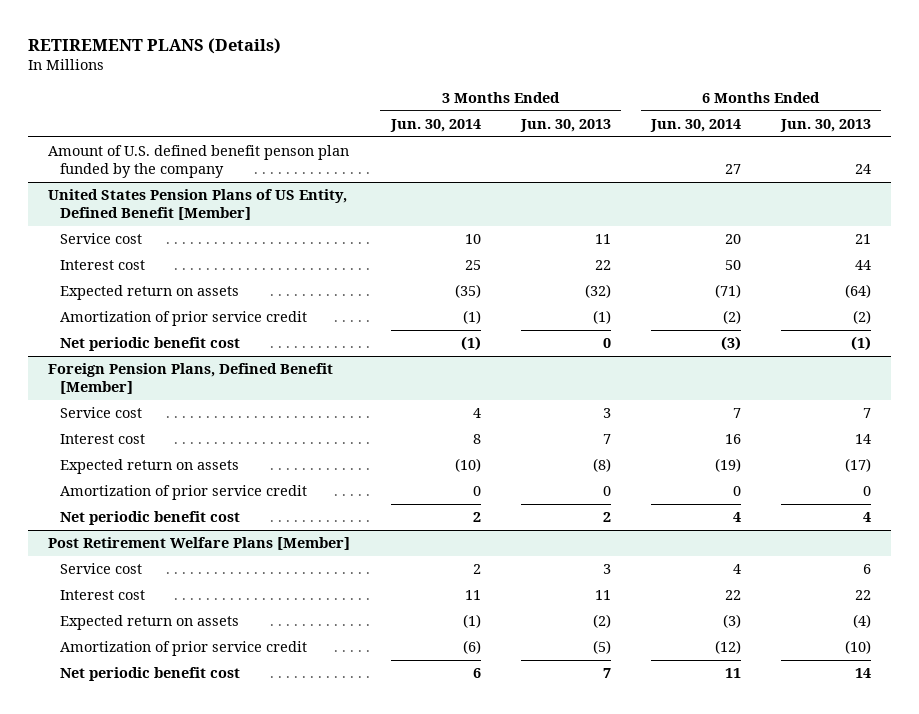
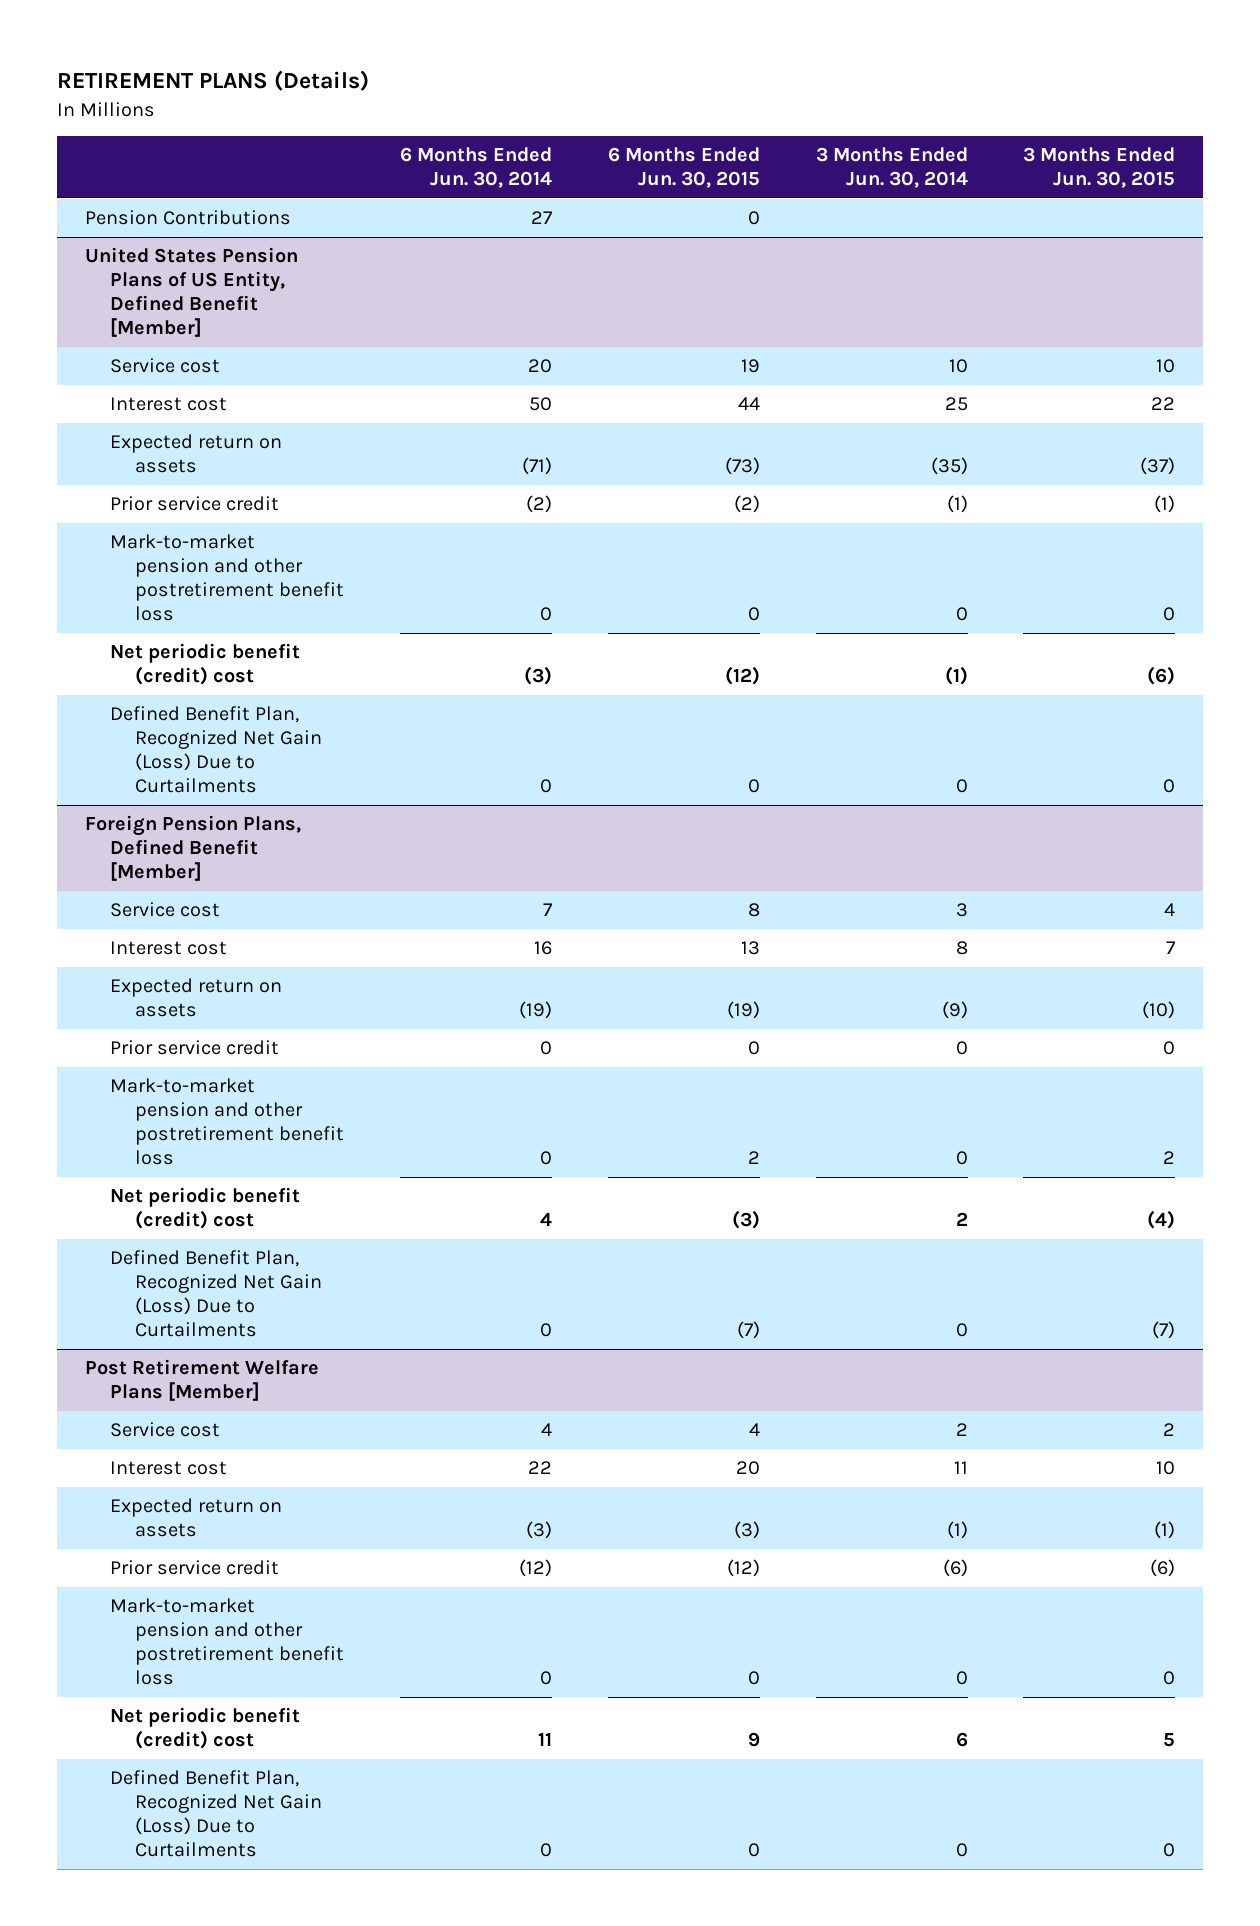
- | 3 Months Ended Jun. 30, 2014 | 3 Months Ended Jun. 30, 2013 | 6 Months Ended Jun. 30, 2014 | 6 Months Ended Jun. 30, 2013
+ | 6 Months Ended Jun. 30, 2014 | 6 Months Ended Jun. 30, 2015 | 3 Months Ended Jun. 30, 2014 | 3 Months Ended Jun. 30, 2015
- Amount of U.S. defined benefit penson plan funded by the company | | | 27 | 24
+ Pension Contributions | 27 | 0 | |
@ United States Pension Plans of US Entity, Defined Benefit [Member]
- Amortization of prior service credit | (1) | (1) | (2) | (2)
- Net periodic benefit cost | (1) | 0 | (3) | (1)
+ Prior service credit | (2) | (2) | (1) | (1)
+ Mark-to-market pension and other postretirement benefit loss | 0 | 0 | 0 | 0
+ Net periodic benefit (credit) cost | (3) | (12) | (1) | (6)
+ Defined Benefit Plan, Recognized Net Gain (Loss) Due to Curtailments | 0 | 0 | 0 | 0
@ Foreign Pension Plans, Defined Benefit [Member]
- Service cost | 4 | 3 | 7 | 7
+ Service cost | 7 | 8 | 3 | 4
- Expected return on assets | (10) | (8) | (19) | (17)
- Amortization of prior service credit | 0 | 0 | 0 | 0
- Net periodic benefit cost | 2 | 2 | 4 | 4
+ Expected return on assets | (19) | (19) | (9) | (10)
+ Prior service credit | 0 | 0 | 0 | 0
+ Mark-to-market pension and other postretirement benefit loss | 0 | 2 | 0 | 2
+ Net periodic benefit (credit) cost | 4 | (3) | 2 | (4)
+ Defined Benefit Plan, Recognized Net Gain (Loss) Due to Curtailments | 0 | (7) | 0 | (7)
@ Post Retirement Welfare Plans [Member]
- Amortization of prior service credit | (6) | (5) | (12) | (10)
- Net periodic benefit cost | 6 | 7 | 11 | 14
+ Prior service credit | (12) | (12) | (6) | (6)
+ Mark-to-market pension and other postretirement benefit loss | 0 | 0 | 0 | 0
+ Net periodic benefit (credit) cost | 11 | 9 | 6 | 5
+ Defined Benefit Plan, Recognized Net Gain (Loss) Due to Curtailments | 0 | 0 | 0 | 0

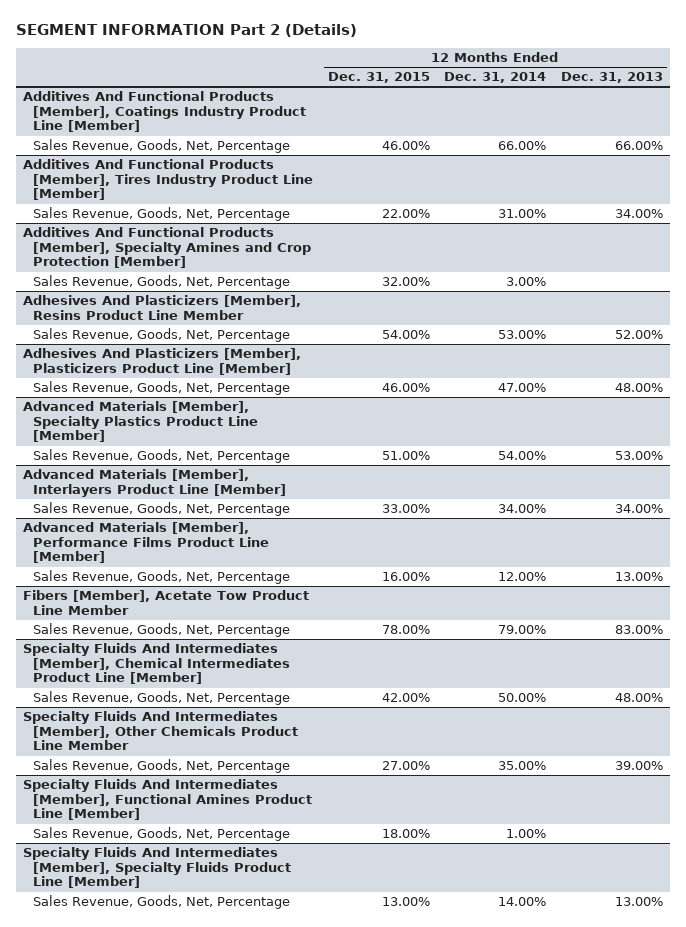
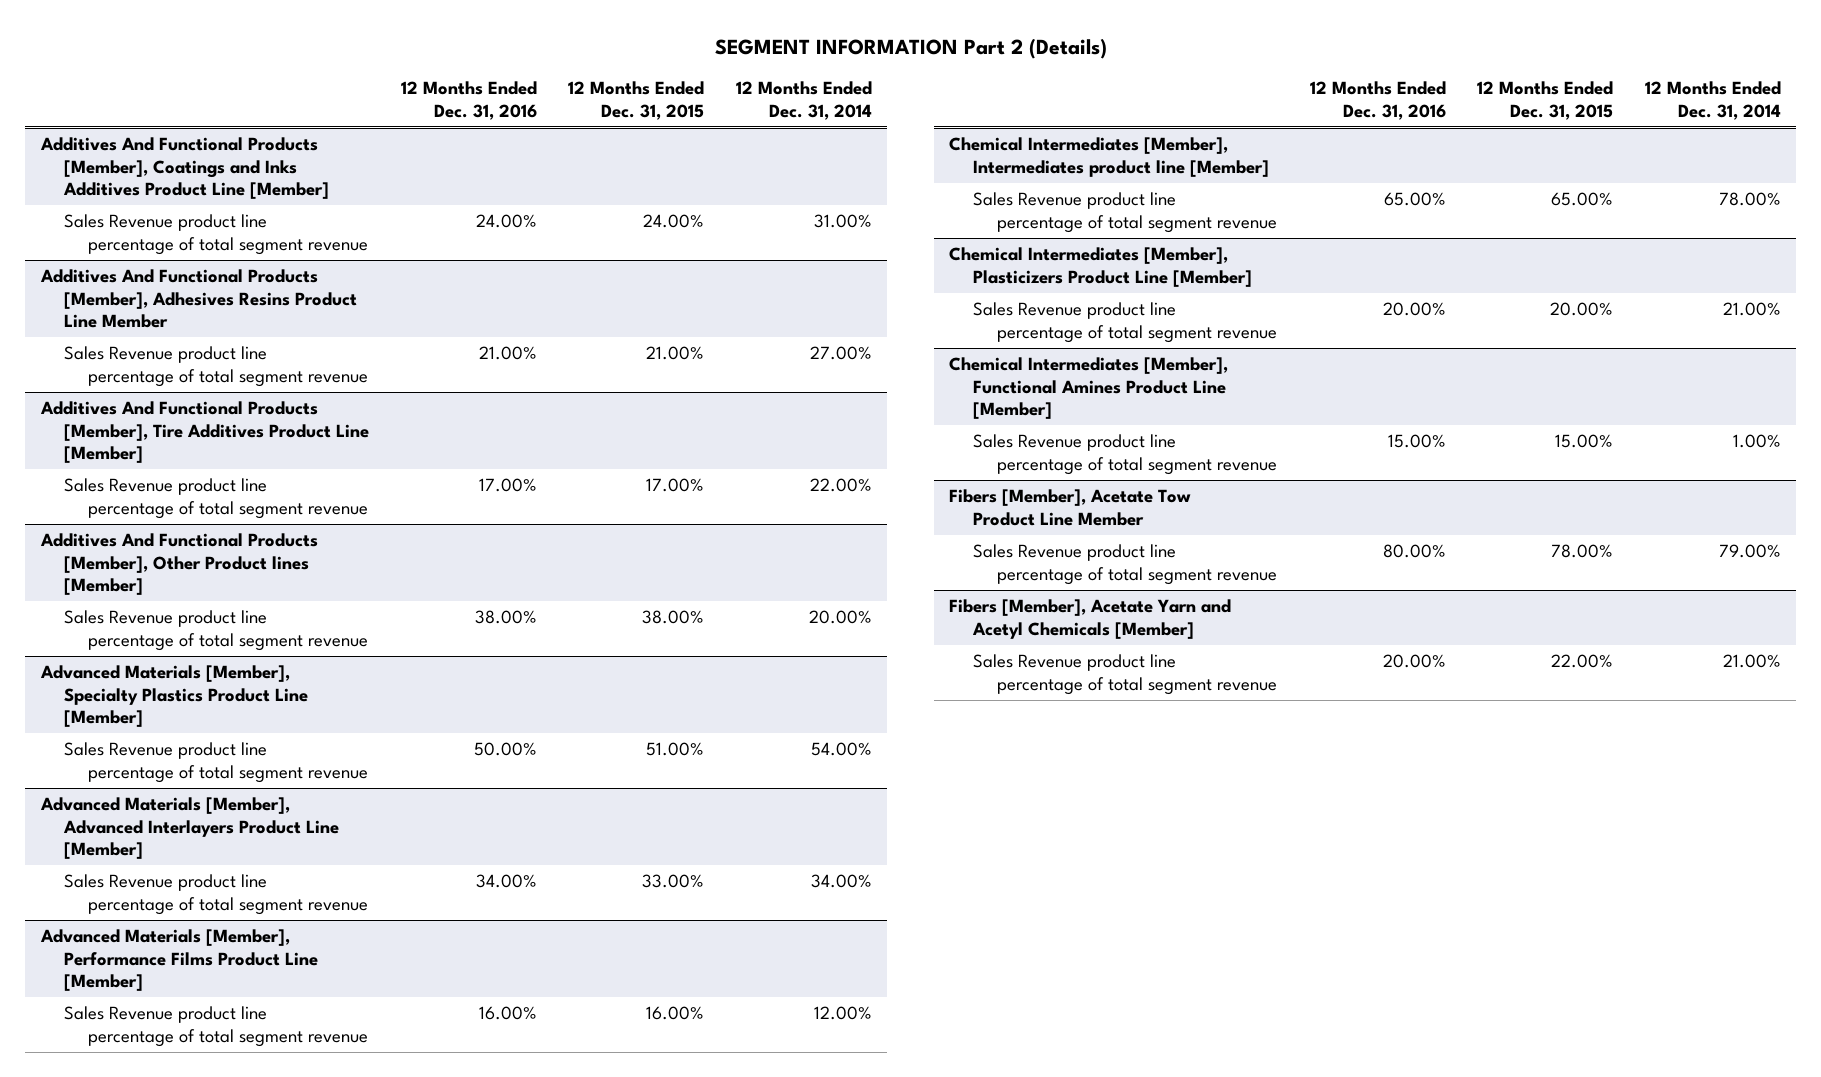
- | 12 Months Ended Dec. 31, 2015 | 12 Months Ended Dec. 31, 2014 | 12 Months Ended Dec. 31, 2013
+ | 12 Months Ended Dec. 31, 2016 | 12 Months Ended Dec. 31, 2015 | 12 Months Ended Dec. 31, 2014
- Additives And Functional Products [Member], Coatings Industry Product Line [Member]
- Sales Revenue, Goods, Net, Percentage | 46.00% | 66.00% | 66.00%
- Additives And Functional Products [Member], Tires Industry Product Line [Member]
- Sales Revenue, Goods, Net, Percentage | 22.00% | 31.00% | 34.00%
- Additives And Functional Products [Member], Specialty Amines and Crop Protection [Member]
- Sales Revenue, Goods, Net, Percentage | 32.00% | 3.00% |
- Adhesives And Plasticizers [Member], Resins Product Line Member
- Sales Revenue, Goods, Net, Percentage | 54.00% | 53.00% | 52.00%
- Adhesives And Plasticizers [Member], Plasticizers Product Line [Member]
- Sales Revenue, Goods, Net, Percentage | 46.00% | 47.00% | 48.00%
+ Additives And Functional Products [Member], Coatings and Inks Additives Product Line [Member]
+ Sales Revenue product line percentage of total segment revenue | 24.00% | 24.00% | 31.00%
+ Additives And Functional Products [Member], Adhesives Resins Product Line Member
+ Sales Revenue product line percentage of total segment revenue | 21.00% | 21.00% | 27.00%
+ Additives And Functional Products [Member], Tire Additives Product Line [Member]
+ Sales Revenue product line percentage of total segment revenue | 17.00% | 17.00% | 22.00%
+ Additives And Functional Products [Member], Other Product lines [Member]
+ Sales Revenue product line percentage of total segment revenue | 38.00% | 38.00% | 20.00%
@ Advanced Materials [Member], Specialty Plastics Product Line [Member]
- Sales Revenue, Goods, Net, Percentage | 51.00% | 54.00% | 53.00%
- Advanced Materials [Member], Interlayers Product Line [Member]
- Sales Revenue, Goods, Net, Percentage | 33.00% | 34.00% | 34.00%
@ Advanced Materials [Member], Specialty Plastics Product Line [Member]
+ Sales Revenue product line percentage of total segment revenue | 50.00% | 51.00% | 54.00%
+ Advanced Materials [Member], Advanced Interlayers Product Line [Member]
+ Sales Revenue product line percentage of total segment revenue | 34.00% | 33.00% | 34.00%
@ Advanced Materials [Member], Performance Films Product Line [Member]
- Sales Revenue, Goods, Net, Percentage | 16.00% | 12.00% | 13.00%
+ Sales Revenue product line percentage of total segment revenue | 16.00% | 16.00% | 12.00%
+ Chemical Intermediates [Member], Intermediates product line [Member]
+ Sales Revenue product line percentage of total segment revenue | 65.00% | 65.00% | 78.00%
+ Chemical Intermediates [Member], Plasticizers Product Line [Member]
+ Sales Revenue product line percentage of total segment revenue | 20.00% | 20.00% | 21.00%
+ Chemical Intermediates [Member], Functional Amines Product Line [Member]
+ Sales Revenue product line percentage of total segment revenue | 15.00% | 15.00% | 1.00%
@ Fibers [Member], Acetate Tow Product Line Member
- Sales Revenue, Goods, Net, Percentage | 78.00% | 79.00% | 83.00%
- Specialty Fluids And Intermediates [Member], Chemical Intermediates Product Line [Member]
- Sales Revenue, Goods, Net, Percentage | 42.00% | 50.00% | 48.00%
- Specialty Fluids And Intermediates [Member], Other Chemicals Product Line Member
- Sales Revenue, Goods, Net, Percentage | 27.00% | 35.00% | 39.00%
- Specialty Fluids And Intermediates [Member], Functional Amines Product Line [Member]
- Sales Revenue, Goods, Net, Percentage | 18.00% | 1.00% |
- Specialty Fluids And Intermediates [Member], Specialty Fluids Product Line [Member]
- Sales Revenue, Goods, Net, Percentage | 13.00% | 14.00% | 13.00%
@ Fibers [Member], Acetate Tow Product Line Member
+ Sales Revenue product line percentage of total segment revenue | 80.00% | 78.00% | 79.00%
+ Fibers [Member], Acetate Yarn and Acetyl Chemicals [Member]
+ Sales Revenue product line percentage of total segment revenue | 20.00% | 22.00% | 21.00%

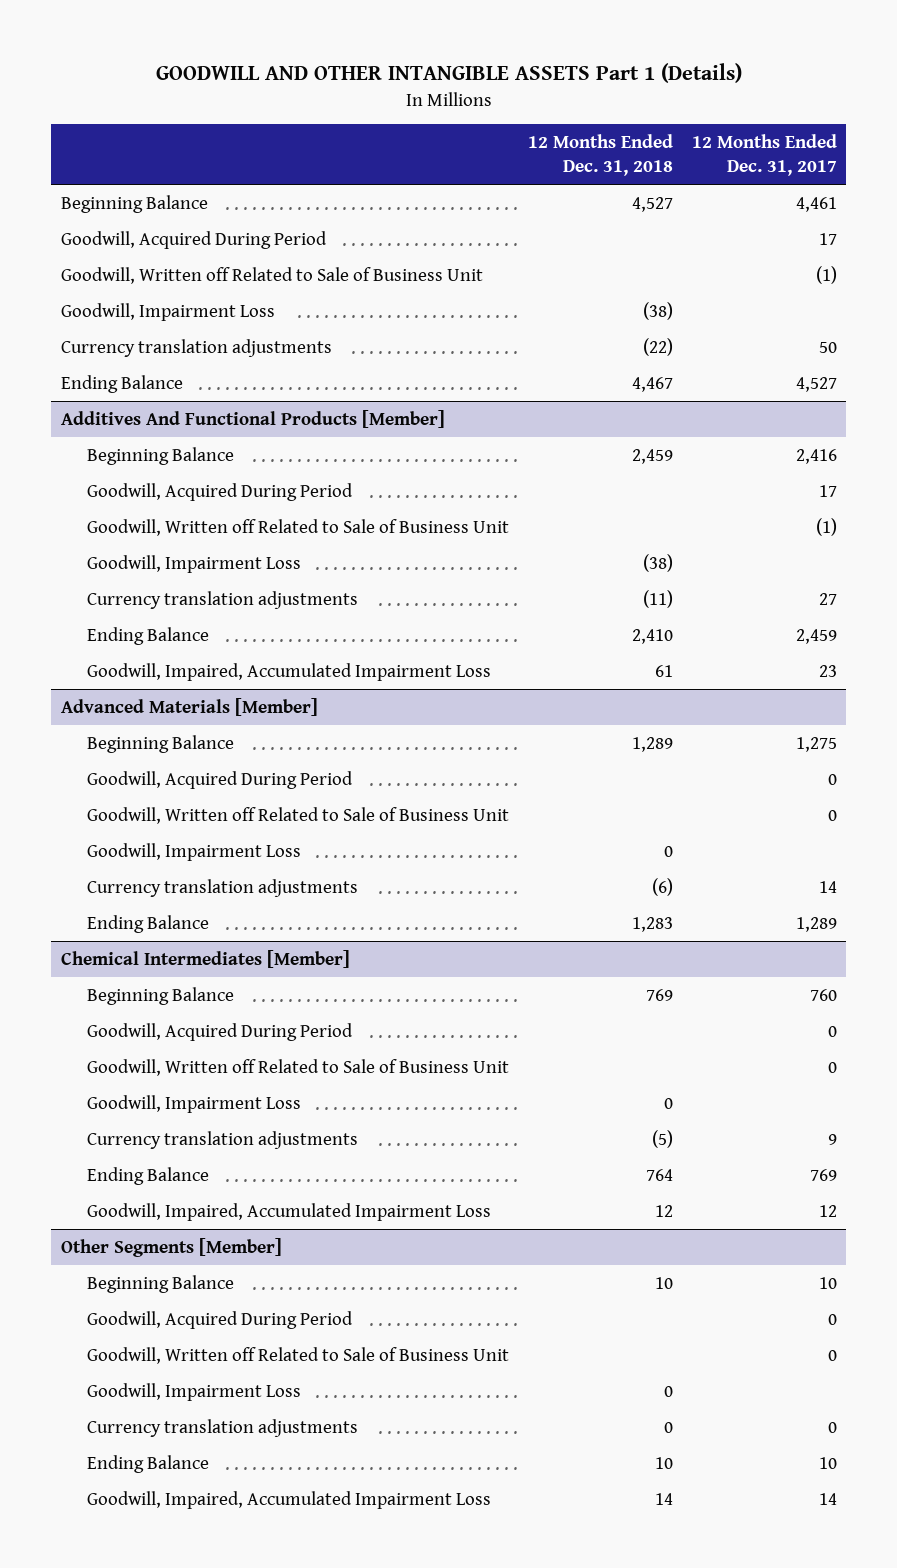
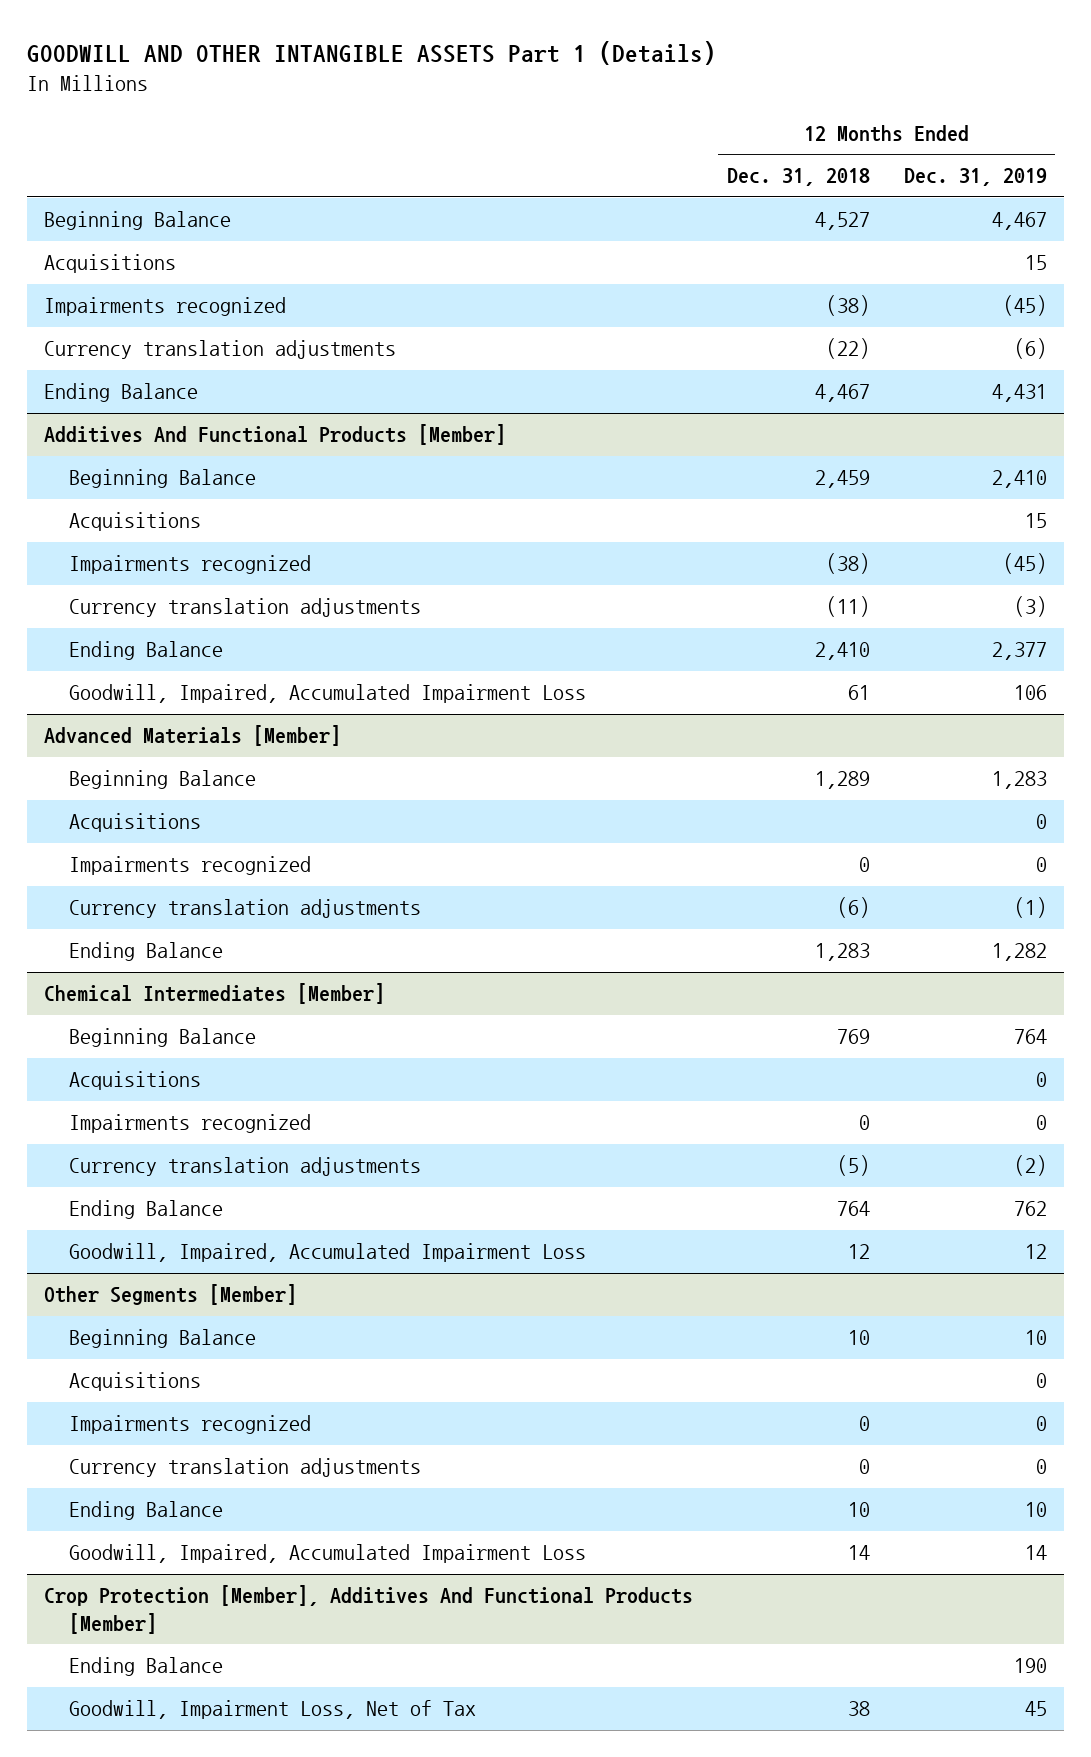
- | 12 Months Ended Dec. 31, 2018 | 12 Months Ended Dec. 31, 2017
+ | 12 Months Ended Dec. 31, 2018 | 12 Months Ended Dec. 31, 2019
- Goodwill, Acquired During Period | | 17
- Goodwill, Written off Related to Sale of Business Unit | | (1)
- Goodwill, Impairment Loss | (38) |
+ Acquisitions | | 15
+ Impairments recognized | (38) | (45)
@ Additives And Functional Products [Member]
- Goodwill, Acquired During Period | | 17
- Goodwill, Written off Related to Sale of Business Unit | | (1)
- Goodwill, Impairment Loss | (38) |
+ Acquisitions | | 15
+ Impairments recognized | (38) | (45)
@ Advanced Materials [Member]
- Goodwill, Acquired During Period | | 0
- Goodwill, Written off Related to Sale of Business Unit | | 0
- Goodwill, Impairment Loss | 0 |
+ Acquisitions | | 0
+ Impairments recognized | 0 | 0
@ Chemical Intermediates [Member]
- Goodwill, Acquired During Period | | 0
- Goodwill, Written off Related to Sale of Business Unit | | 0
- Goodwill, Impairment Loss | 0 |
+ Acquisitions | | 0
+ Impairments recognized | 0 | 0
@ Other Segments [Member]
- Goodwill, Acquired During Period | | 0
- Goodwill, Written off Related to Sale of Business Unit | | 0
- Goodwill, Impairment Loss | 0 |
+ Acquisitions | | 0
+ Impairments recognized | 0 | 0
+ Crop Protection [Member], Additives And Functional Products [Member]
+ Ending Balance | | 190
+ Goodwill, Impairment Loss, Net of Tax | 38 | 45

